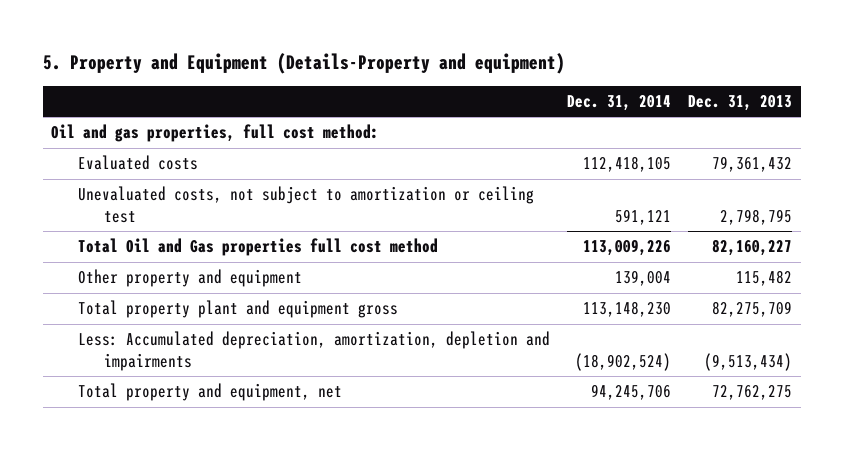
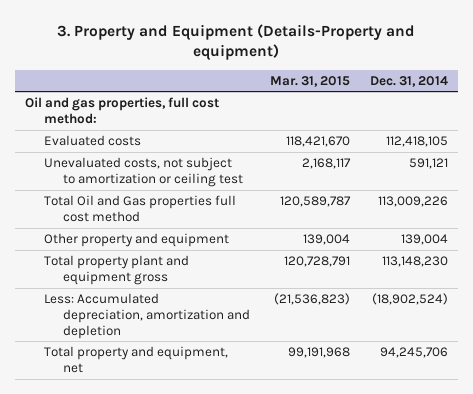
- 5. Property and Equipment (Details-Property and equipment)
+ 3. Property and Equipment (Details-Property and equipment)
- | Dec. 31, 2014 | Dec. 31, 2013
+ | Mar. 31, 2015 | Dec. 31, 2014
- Less: Accumulated depreciation, amortization, depletion and impairments | (18,902,524) | (9,513,434)
+ Less: Accumulated depreciation, amortization and depletion | (21,536,823) | (18,902,524)

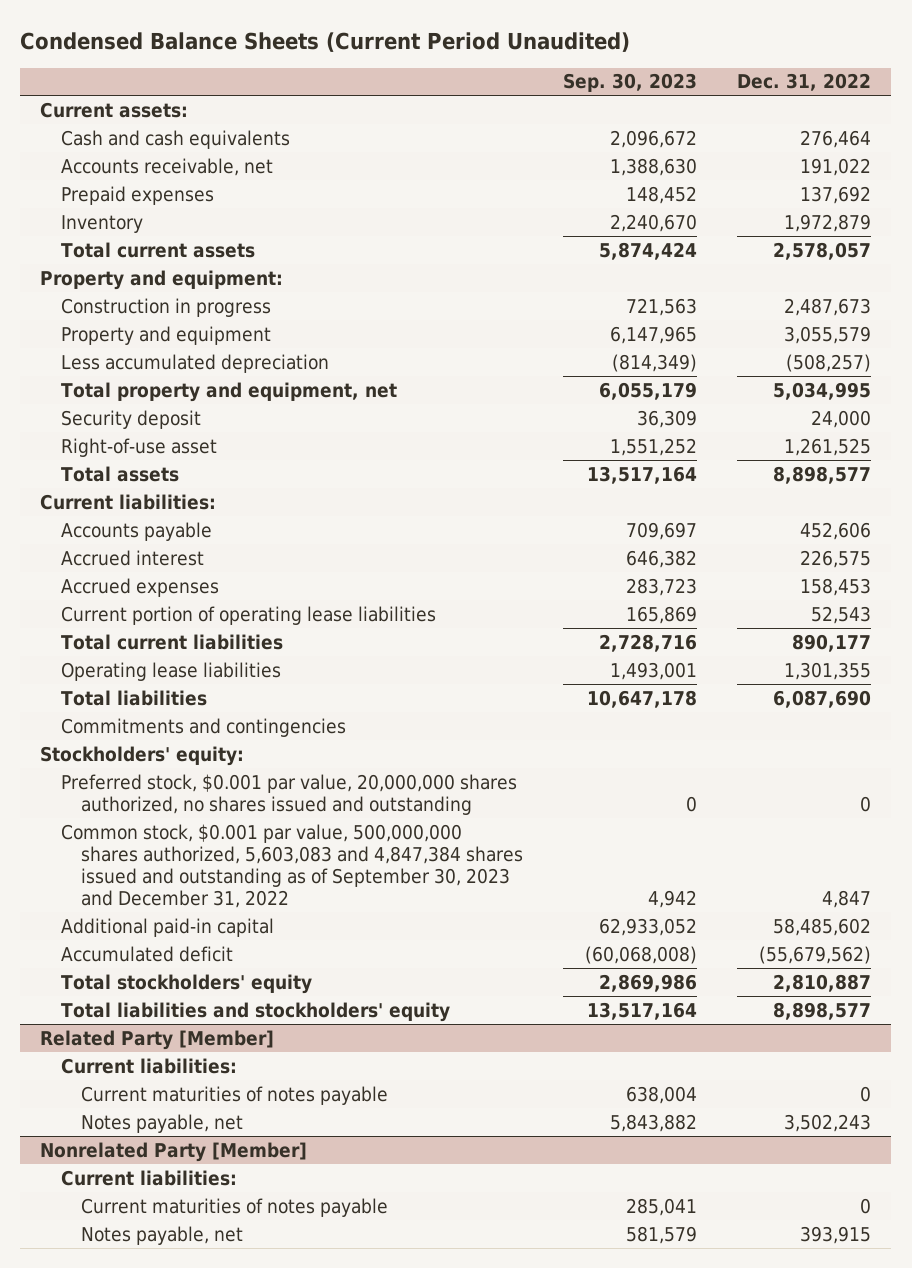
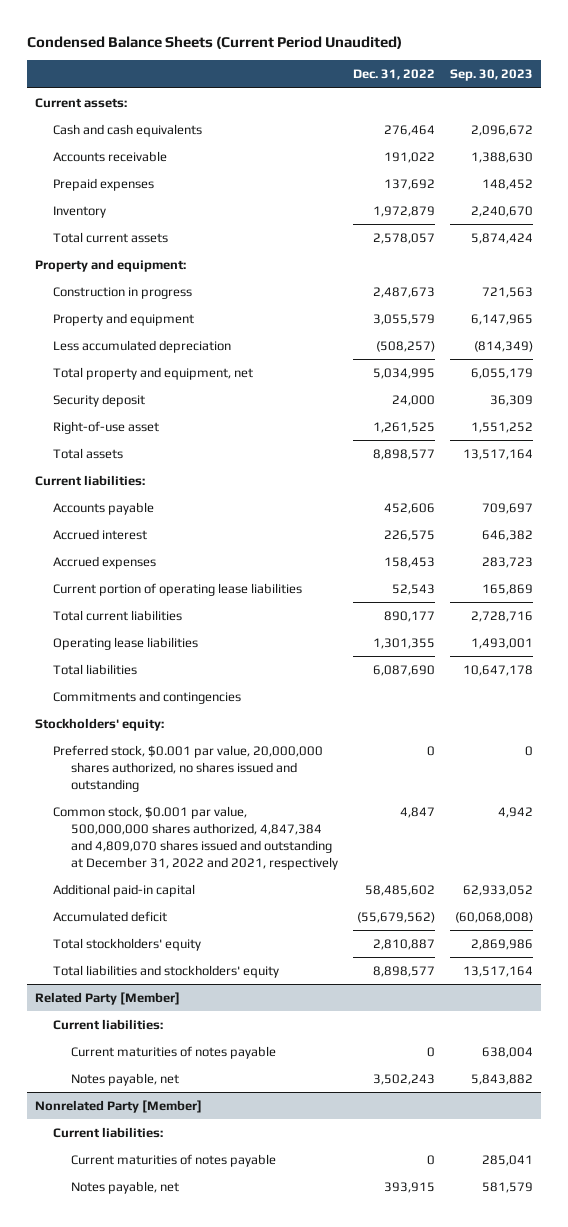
- | Sep. 30, 2023 | Dec. 31, 2022
+ | Dec. 31, 2022 | Sep. 30, 2023
- Accounts receivable, net | 1,388,630 | 191,022
+ Accounts receivable | 191,022 | 1,388,630
- Common stock, $0.001 par value, 500,000,000 shares authorized, 5,603,083 and 4,847,384 shares issued and outstanding as of September 30, 2023 and December 31, 2022 | 4,942 | 4,847
+ Common stock, $0.001 par value, 500,000,000 shares authorized, 4,847,384 and 4,809,070 shares issued and outstanding at December 31, 2022 and 2021, respectively | 4,847 | 4,942

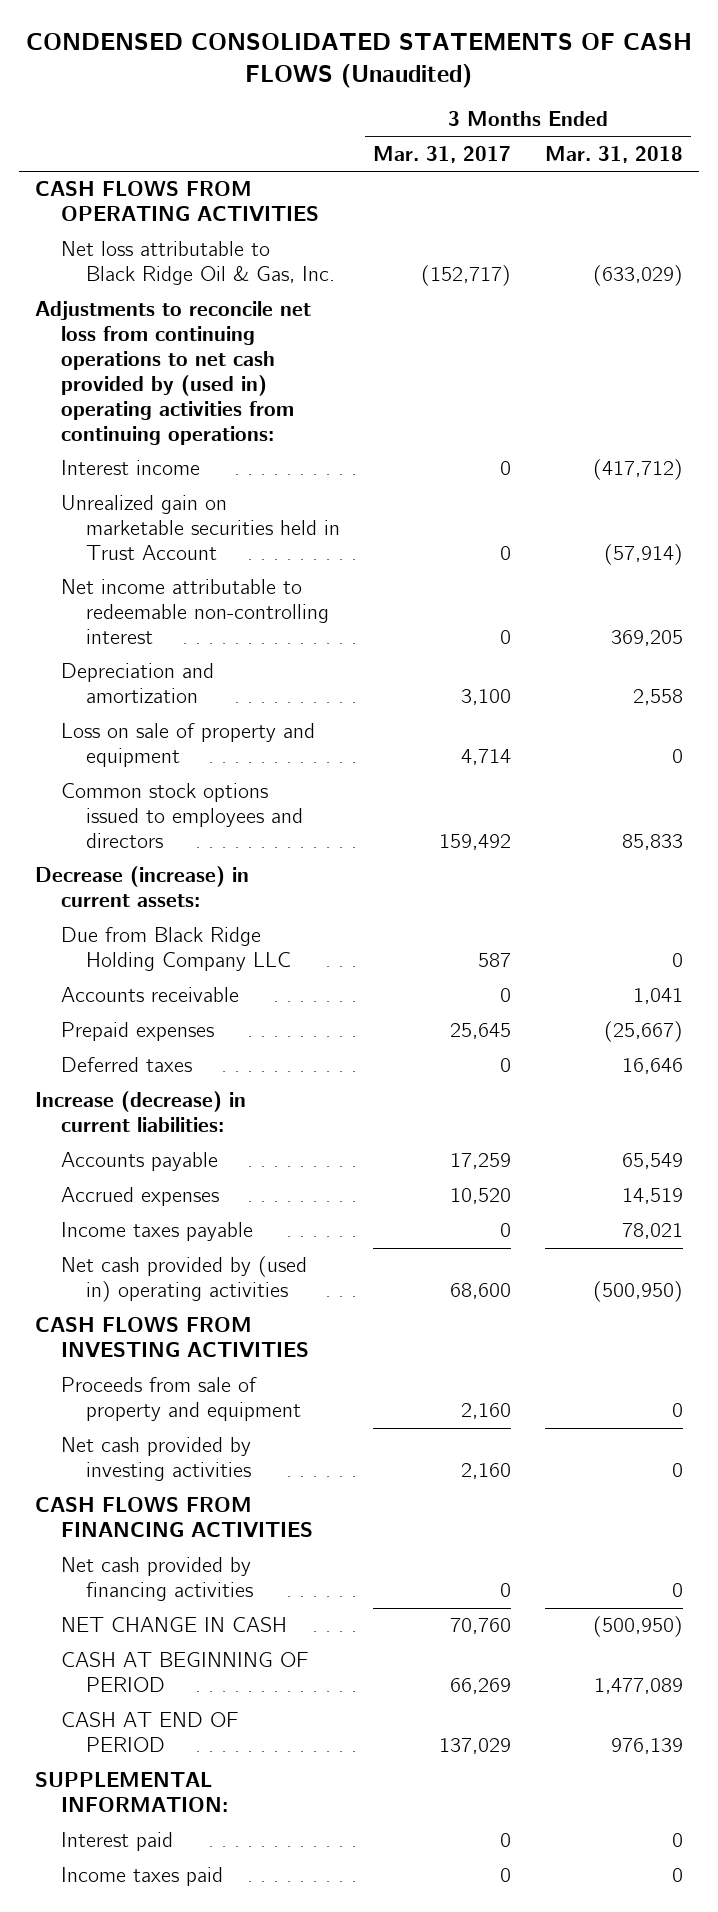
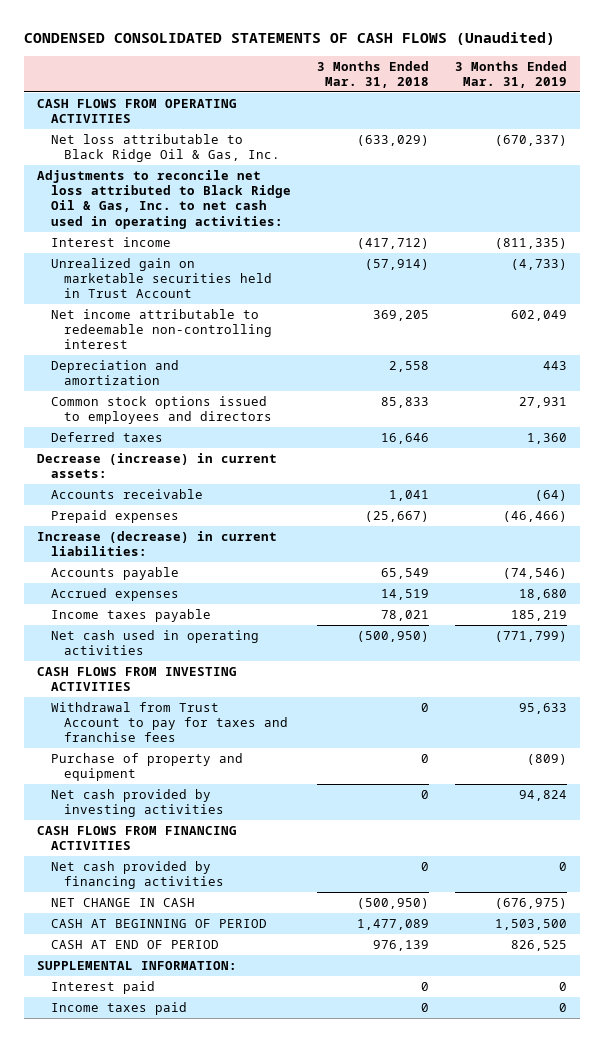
- | 3 Months Ended Mar. 31, 2017 | 3 Months Ended Mar. 31, 2018
+ | 3 Months Ended Mar. 31, 2018 | 3 Months Ended Mar. 31, 2019
- Adjustments to reconcile net loss from continuing operations to net cash provided by (used in) operating activities from continuing operations:
+ Adjustments to reconcile net loss attributed to Black Ridge Oil & Gas, Inc. to net cash used in operating activities:
- Loss on sale of property and equipment | 4,714 | 0
moved up: Deferred taxes | 16,646 | 1,360
- Due from Black Ridge Holding Company LLC | 587 | 0
- Net cash provided by (used in) operating activities | 68,600 | (500,950)
+ Net cash used in operating activities | (500,950) | (771,799)
- Proceeds from sale of property and equipment | 2,160 | 0
+ Withdrawal from Trust Account to pay for taxes and franchise fees | 0 | 95,633
+ Purchase of property and equipment | 0 | (809)

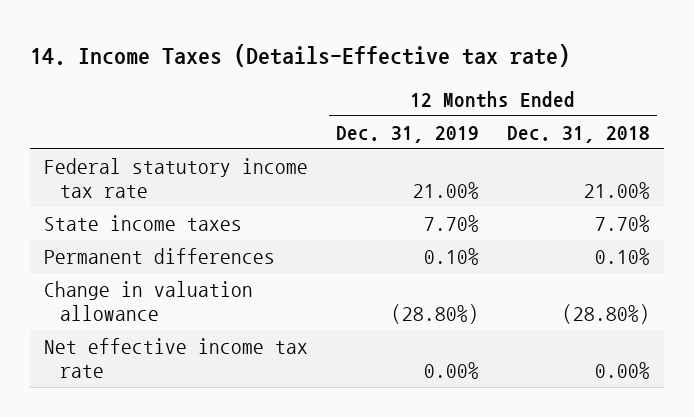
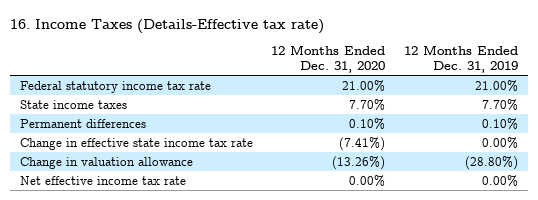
- 14. Income Taxes (Details-Effective tax rate)
+ 16. Income Taxes (Details-Effective tax rate)
- | 12 Months Ended Dec. 31, 2019 | 12 Months Ended Dec. 31, 2018
+ | 12 Months Ended Dec. 31, 2020 | 12 Months Ended Dec. 31, 2019
+ Change in effective state income tax rate | (7.41%) | 0.00%

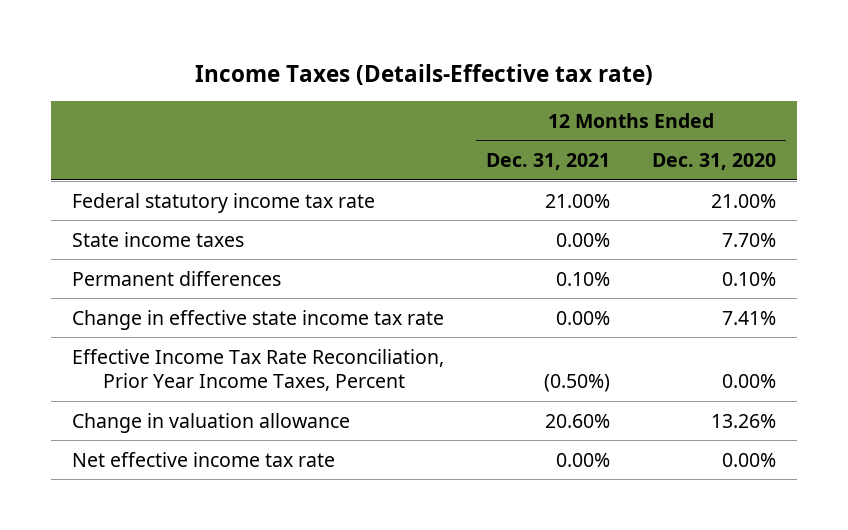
- 16. Income Taxes (Details-Effective tax rate)
+ Income Taxes (Details-Effective tax rate)
- | 12 Months Ended Dec. 31, 2020 | 12 Months Ended Dec. 31, 2019
+ | 12 Months Ended Dec. 31, 2021 | 12 Months Ended Dec. 31, 2020
- Change in effective state income tax rate | (7.41%) | 0.00%
- Change in valuation allowance | (13.26%) | (28.80%)
+ Change in effective state income tax rate | 0.00% | 7.41%
+ Effective Income Tax Rate Reconciliation, Prior Year Income Taxes, Percent | (0.50%) | 0.00%
+ Change in valuation allowance | 20.60% | 13.26%

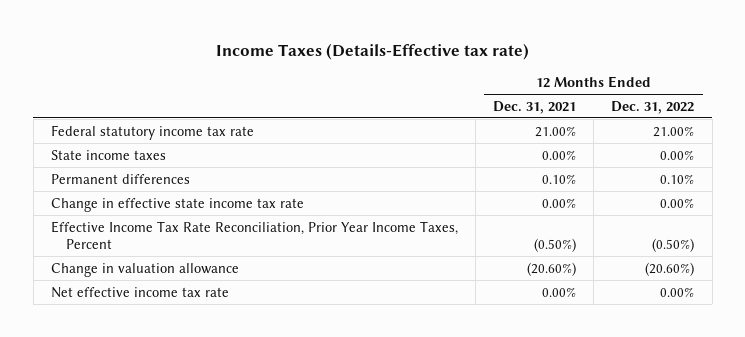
- | 12 Months Ended Dec. 31, 2021 | 12 Months Ended Dec. 31, 2020
+ | 12 Months Ended Dec. 31, 2021 | 12 Months Ended Dec. 31, 2022
- Change in valuation allowance | 20.60% | 13.26%
+ Change in valuation allowance | (20.60%) | (20.60%)

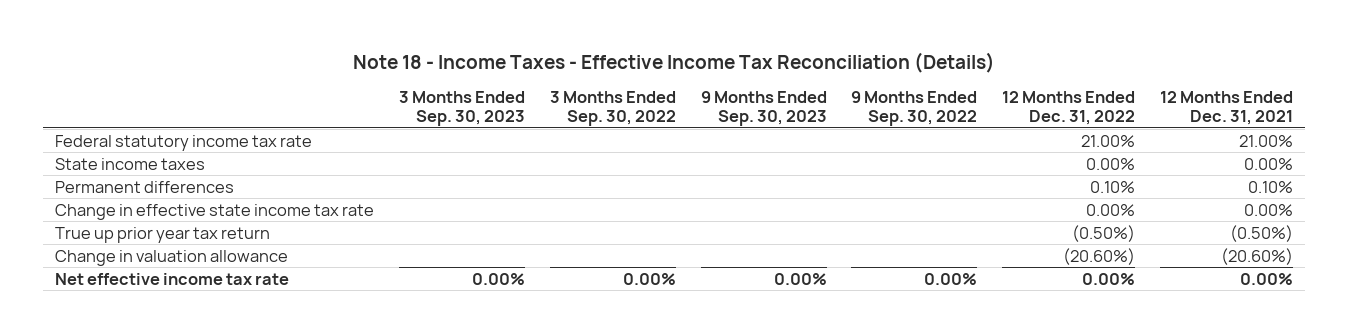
- Income Taxes (Details-Effective tax rate)
+ Note 18 - Income Taxes - Effective Income Tax Reconciliation (Details)
- | 12 Months Ended Dec. 31, 2021 | 12 Months Ended Dec. 31, 2022
+ | 3 Months Ended Sep. 30, 2023 | 3 Months Ended Sep. 30, 2022 | 9 Months Ended Sep. 30, 2023 | 9 Months Ended Sep. 30, 2022 | 12 Months Ended Dec. 31, 2022 | 12 Months Ended Dec. 31, 2021
- Effective Income Tax Rate Reconciliation, Prior Year Income Taxes, Percent | (0.50%) | (0.50%)
+ True up prior year tax return | | | | | (0.50%) | (0.50%)

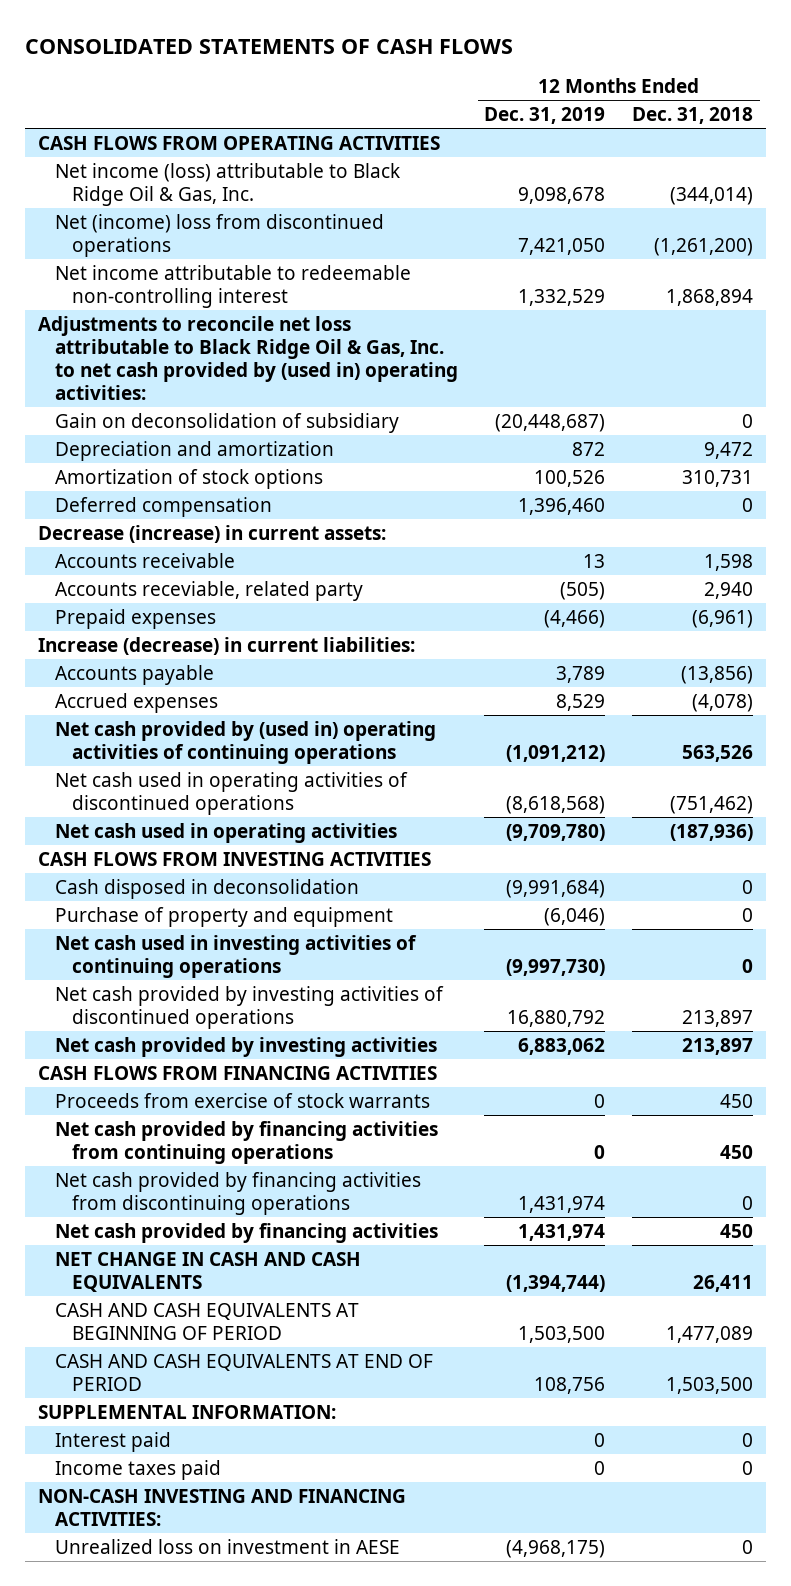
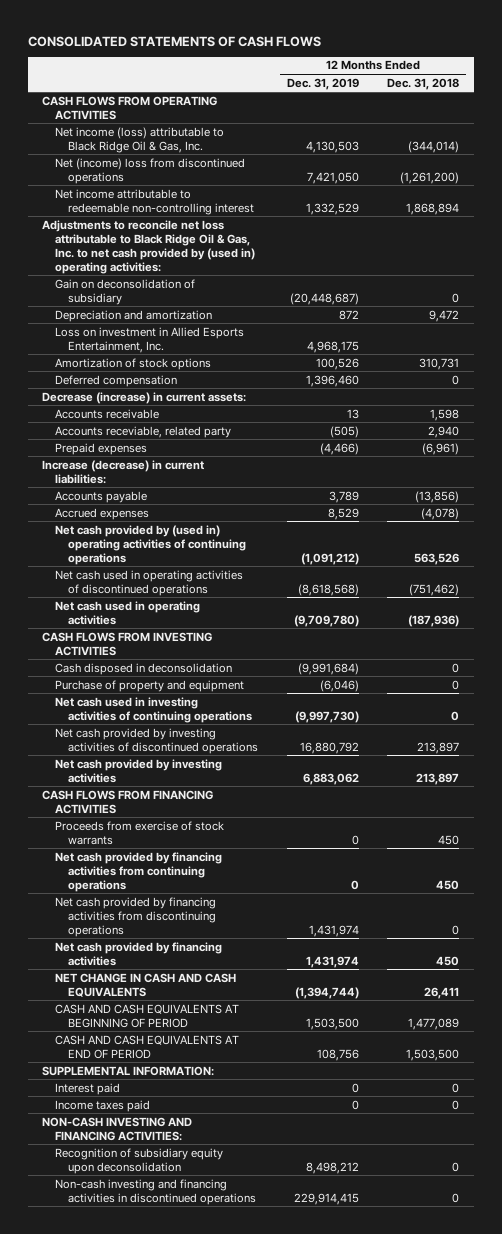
- Net income (loss) attributable to Black Ridge Oil & Gas, Inc. | 9,098,678 | (344,014)
+ Net income (loss) attributable to Black Ridge Oil & Gas, Inc. | 4,130,503 | (344,014)
+ Loss on investment in Allied Esports Entertainment, Inc. | 4,968,175 |
- Unrealized loss on investment in AESE | (4,968,175) | 0
+ Recognition of subsidiary equity upon deconsolidation | 8,498,212 | 0
+ Non-cash investing and financing activities in discontinued operations | 229,914,415 | 0

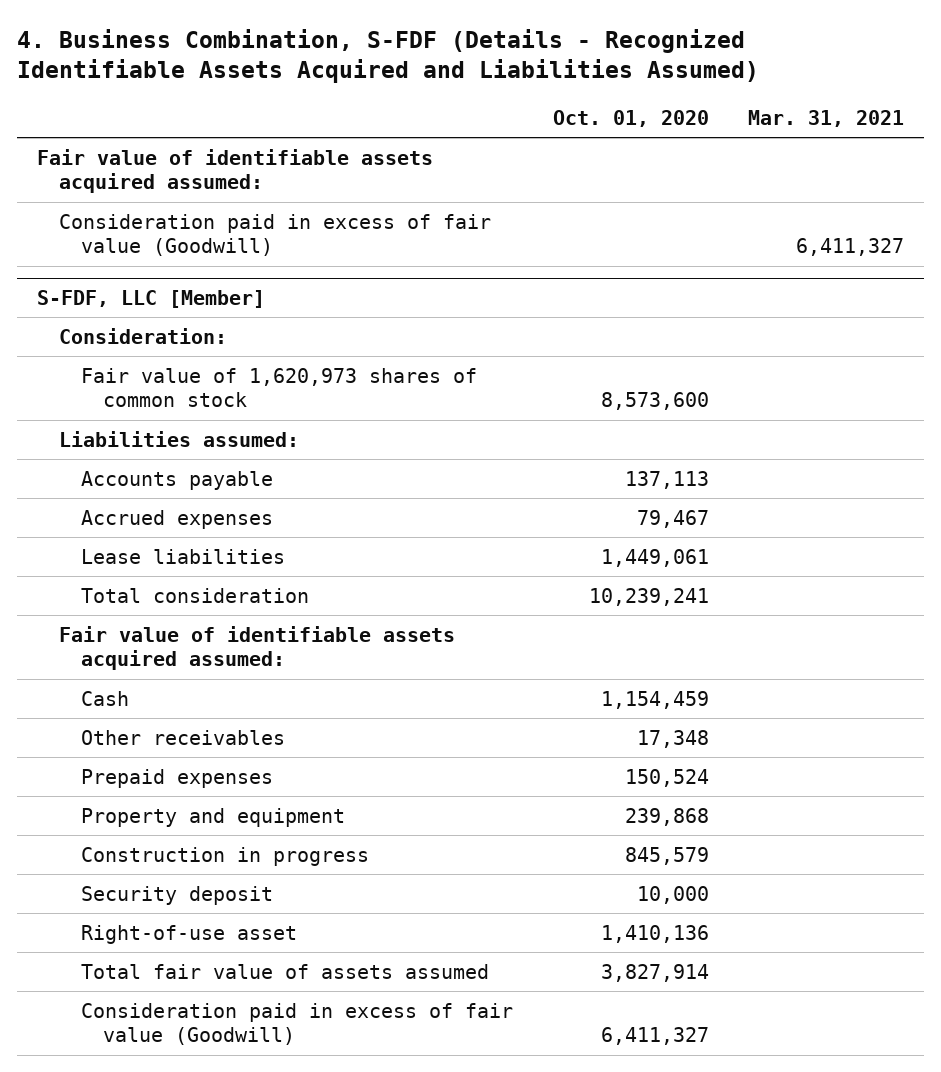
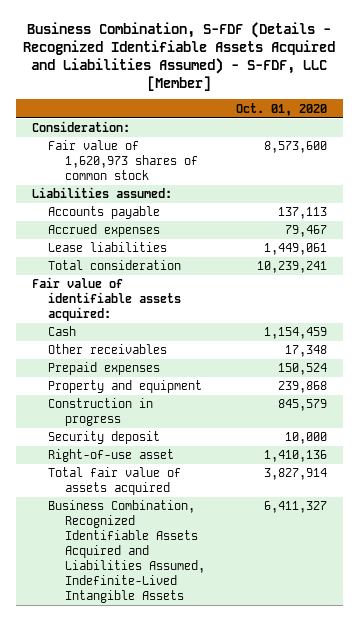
- 4. Business Combination, S-FDF (Details - Recognized Identifiable Assets Acquired and Liabilities Assumed)
+ Business Combination, S-FDF (Details - Recognized Identifiable Assets Acquired and Liabilities Assumed) - S-FDF, LLC [Member]
- | Oct. 01, 2020 | Mar. 31, 2021
+ | Oct. 01, 2020
- Fair value of identifiable assets acquired assumed:
- Consideration paid in excess of fair value (Goodwill) | | 6,411,327
- S-FDF, LLC [Member]
- Fair value of identifiable assets acquired assumed:
+ Fair value of identifiable assets acquired:
- Total fair value of assets assumed | 3,827,914 |
- Consideration paid in excess of fair value (Goodwill) | 6,411,327 |
+ Total fair value of assets acquired | 3,827,914
+ Business Combination, Recognized Identifiable Assets Acquired and Liabilities Assumed, Indefinite-Lived Intangible Assets | 6,411,327

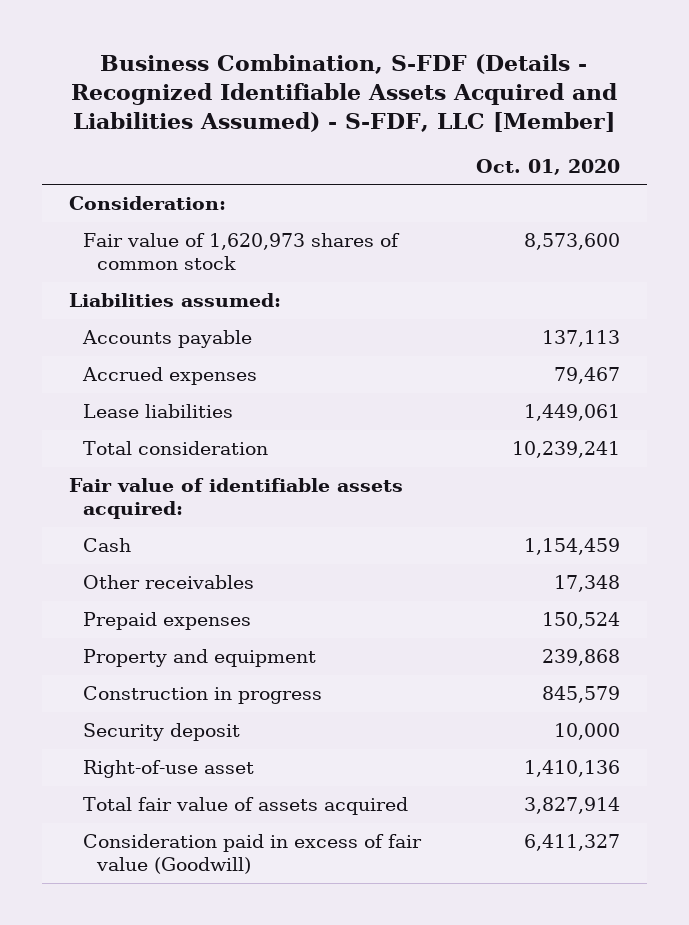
- Business Combination, Recognized Identifiable Assets Acquired and Liabilities Assumed, Indefinite-Lived Intangible Assets | 6,411,327
+ Consideration paid in excess of fair value (Goodwill) | 6,411,327

